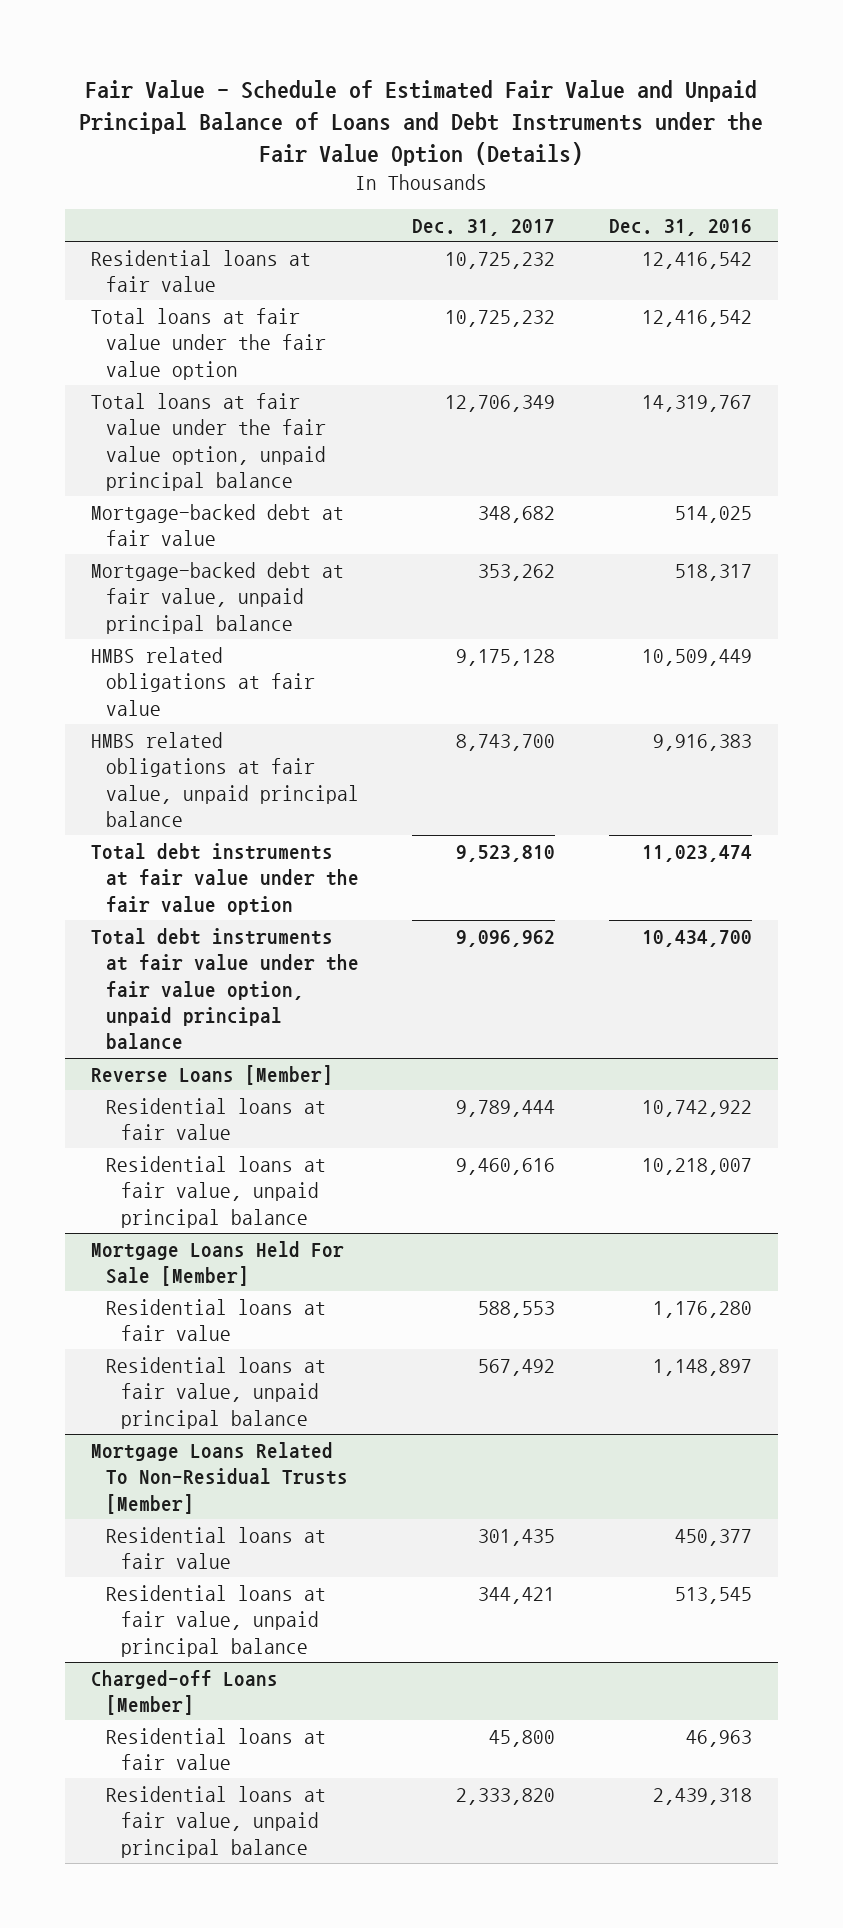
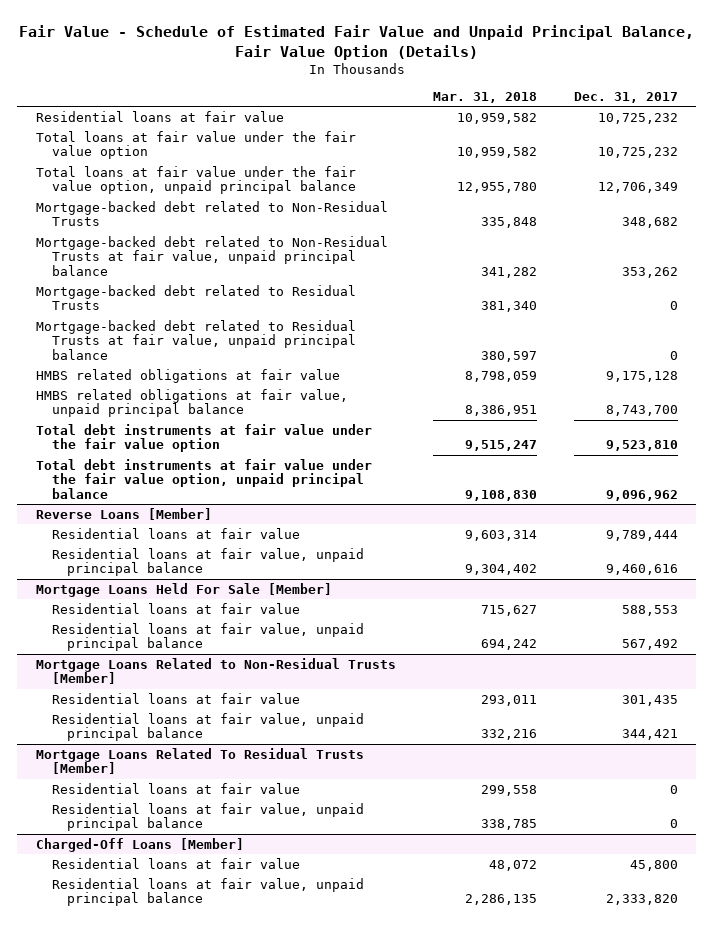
- Fair Value - Schedule of Estimated Fair Value and Unpaid Principal Balance of Loans and Debt Instruments under the Fair Value Option (Details)
+ Fair Value - Schedule of Estimated Fair Value and Unpaid Principal Balance, Fair Value Option (Details)
- | Dec. 31, 2017 | Dec. 31, 2016
+ | Mar. 31, 2018 | Dec. 31, 2017
- Mortgage-backed debt at fair value | 348,682 | 514,025
- Mortgage-backed debt at fair value, unpaid principal balance | 353,262 | 518,317
+ Mortgage-backed debt related to Non-Residual Trusts | 335,848 | 348,682
+ Mortgage-backed debt related to Non-Residual Trusts at fair value, unpaid principal balance | 341,282 | 353,262
+ Mortgage-backed debt related to Residual Trusts | 381,340 | 0
+ Mortgage-backed debt related to Residual Trusts at fair value, unpaid principal balance | 380,597 | 0
- Mortgage Loans Related To Non-Residual Trusts [Member]
+ Mortgage Loans Related to Non-Residual Trusts [Member]
- Charged-off Loans [Member]
+ Mortgage Loans Related To Residual Trusts [Member]
+ Residential loans at fair value | 299,558 | 0
+ Residential loans at fair value, unpaid principal balance | 338,785 | 0
+ Charged-Off Loans [Member]

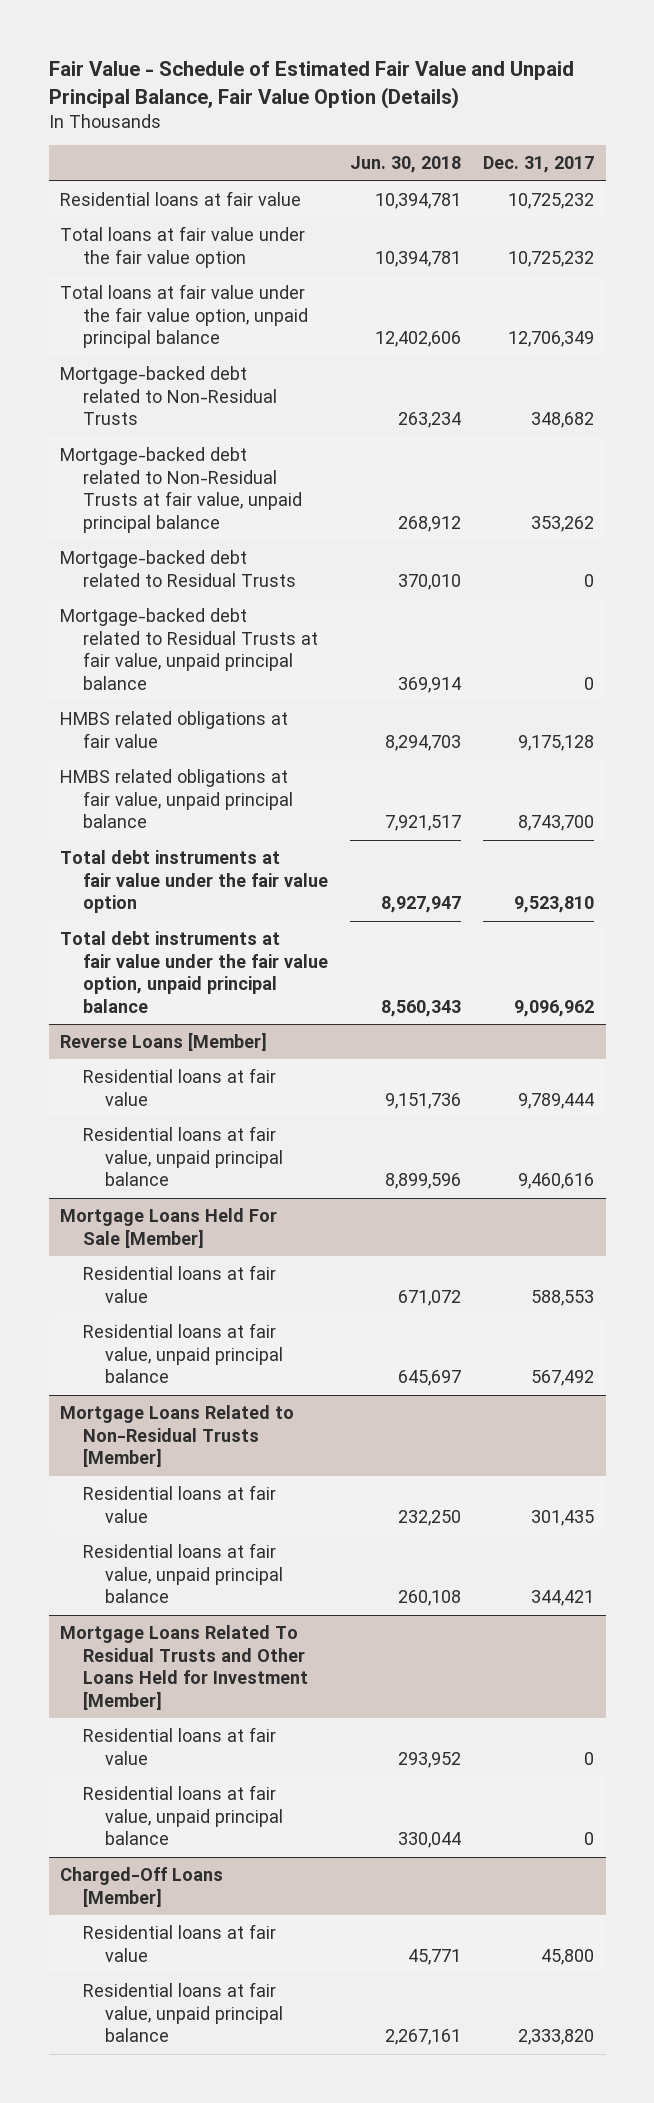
- | Mar. 31, 2018 | Dec. 31, 2017
+ | Jun. 30, 2018 | Dec. 31, 2017
- Mortgage Loans Related To Residual Trusts [Member]
+ Mortgage Loans Related To Residual Trusts and Other Loans Held for Investment [Member]

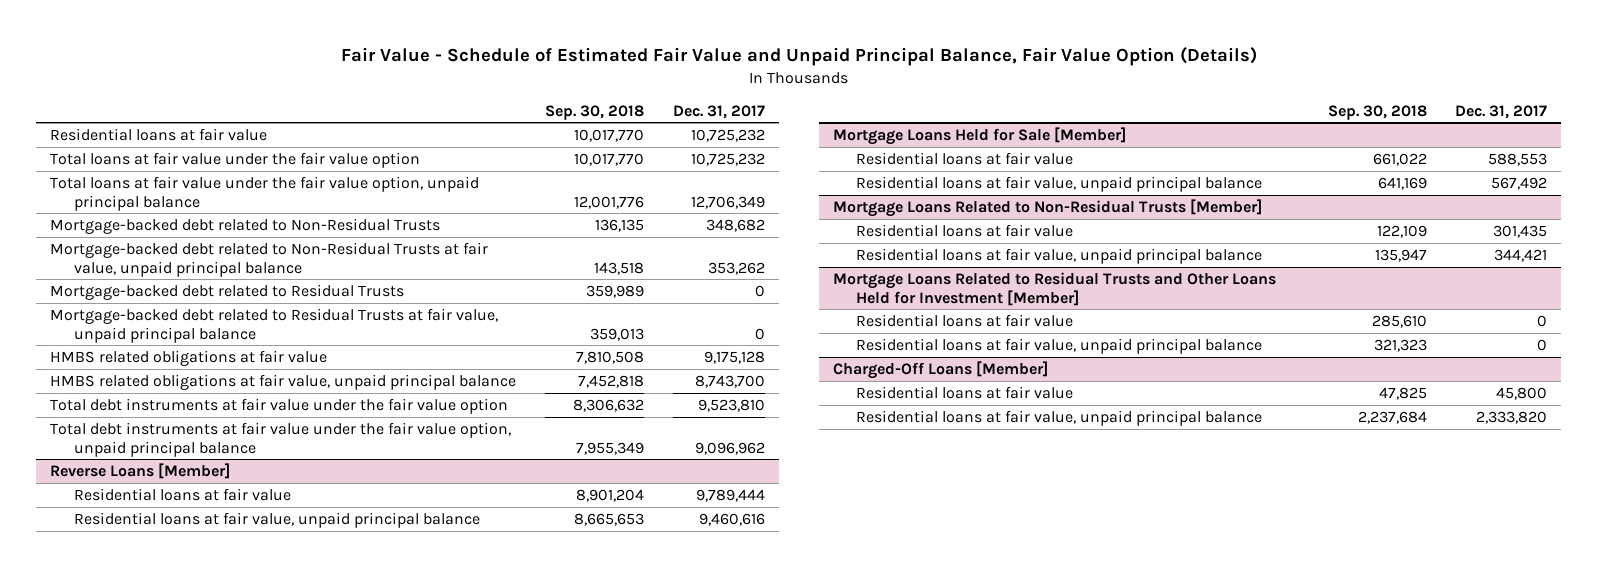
- | Jun. 30, 2018 | Dec. 31, 2017
+ | Sep. 30, 2018 | Dec. 31, 2017
- Mortgage Loans Held For Sale [Member]
+ Mortgage Loans Held for Sale [Member]
- Mortgage Loans Related To Residual Trusts and Other Loans Held for Investment [Member]
+ Mortgage Loans Related to Residual Trusts and Other Loans Held for Investment [Member]

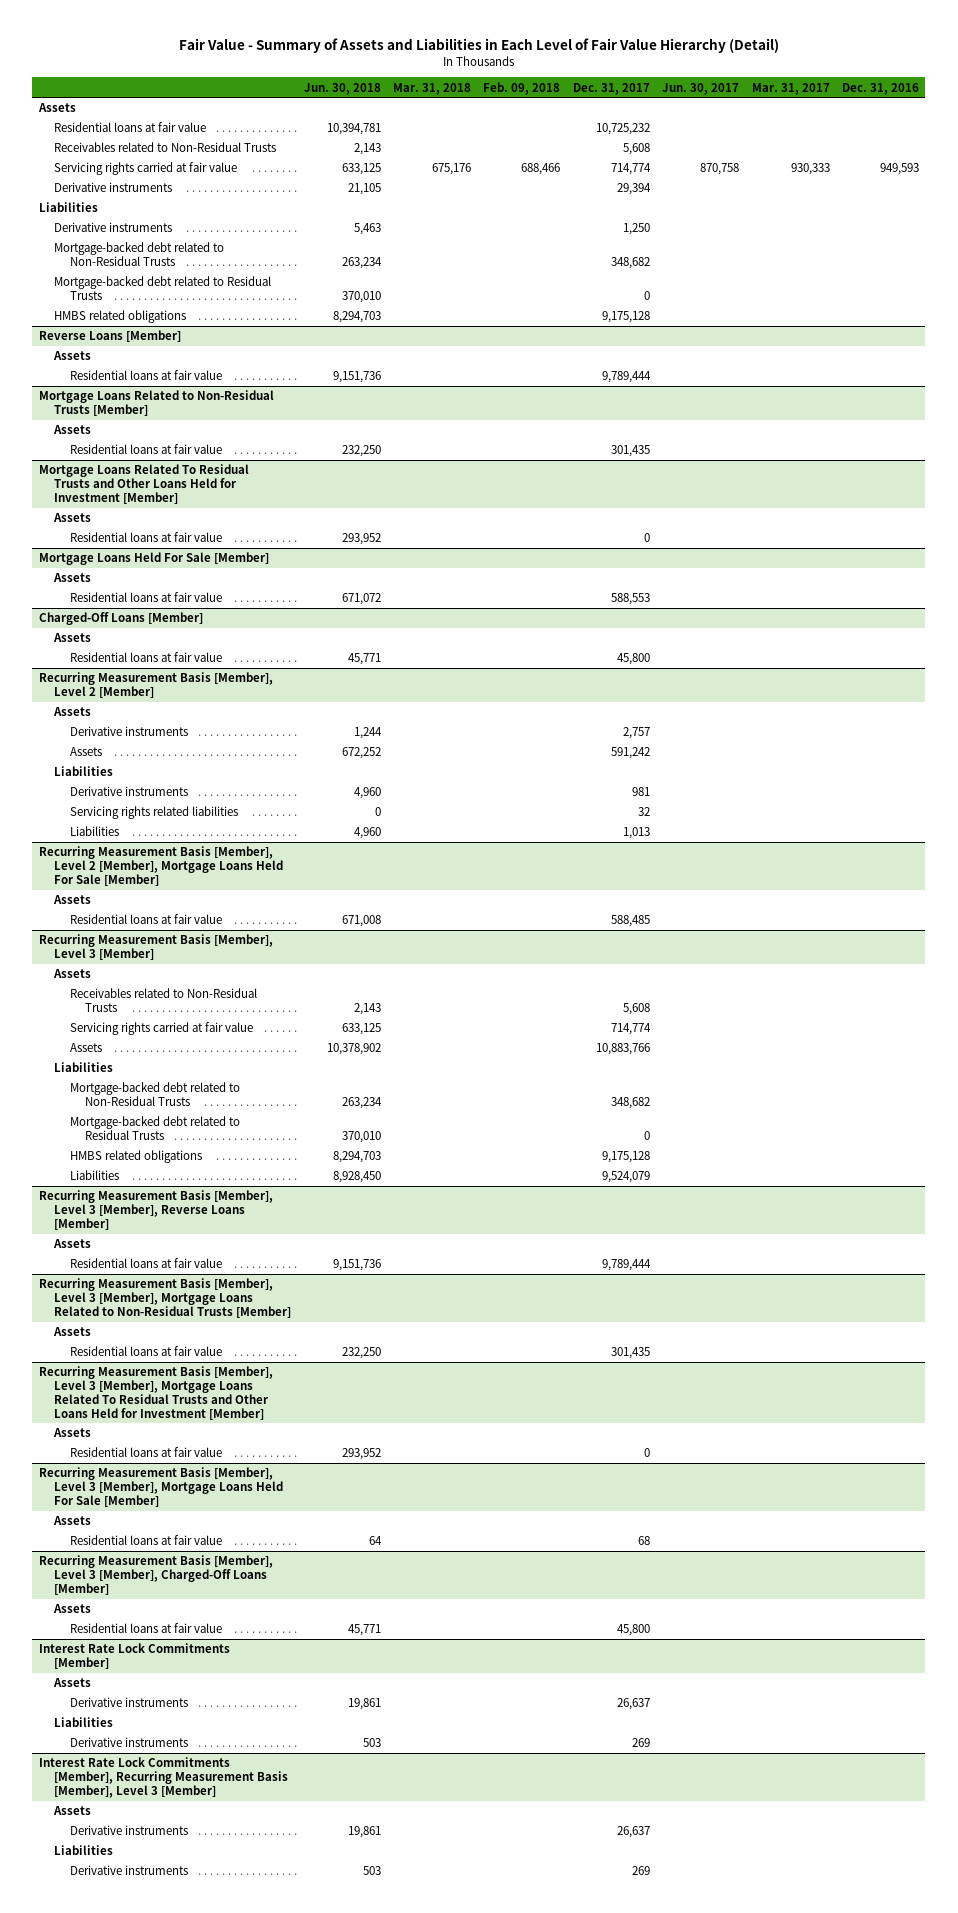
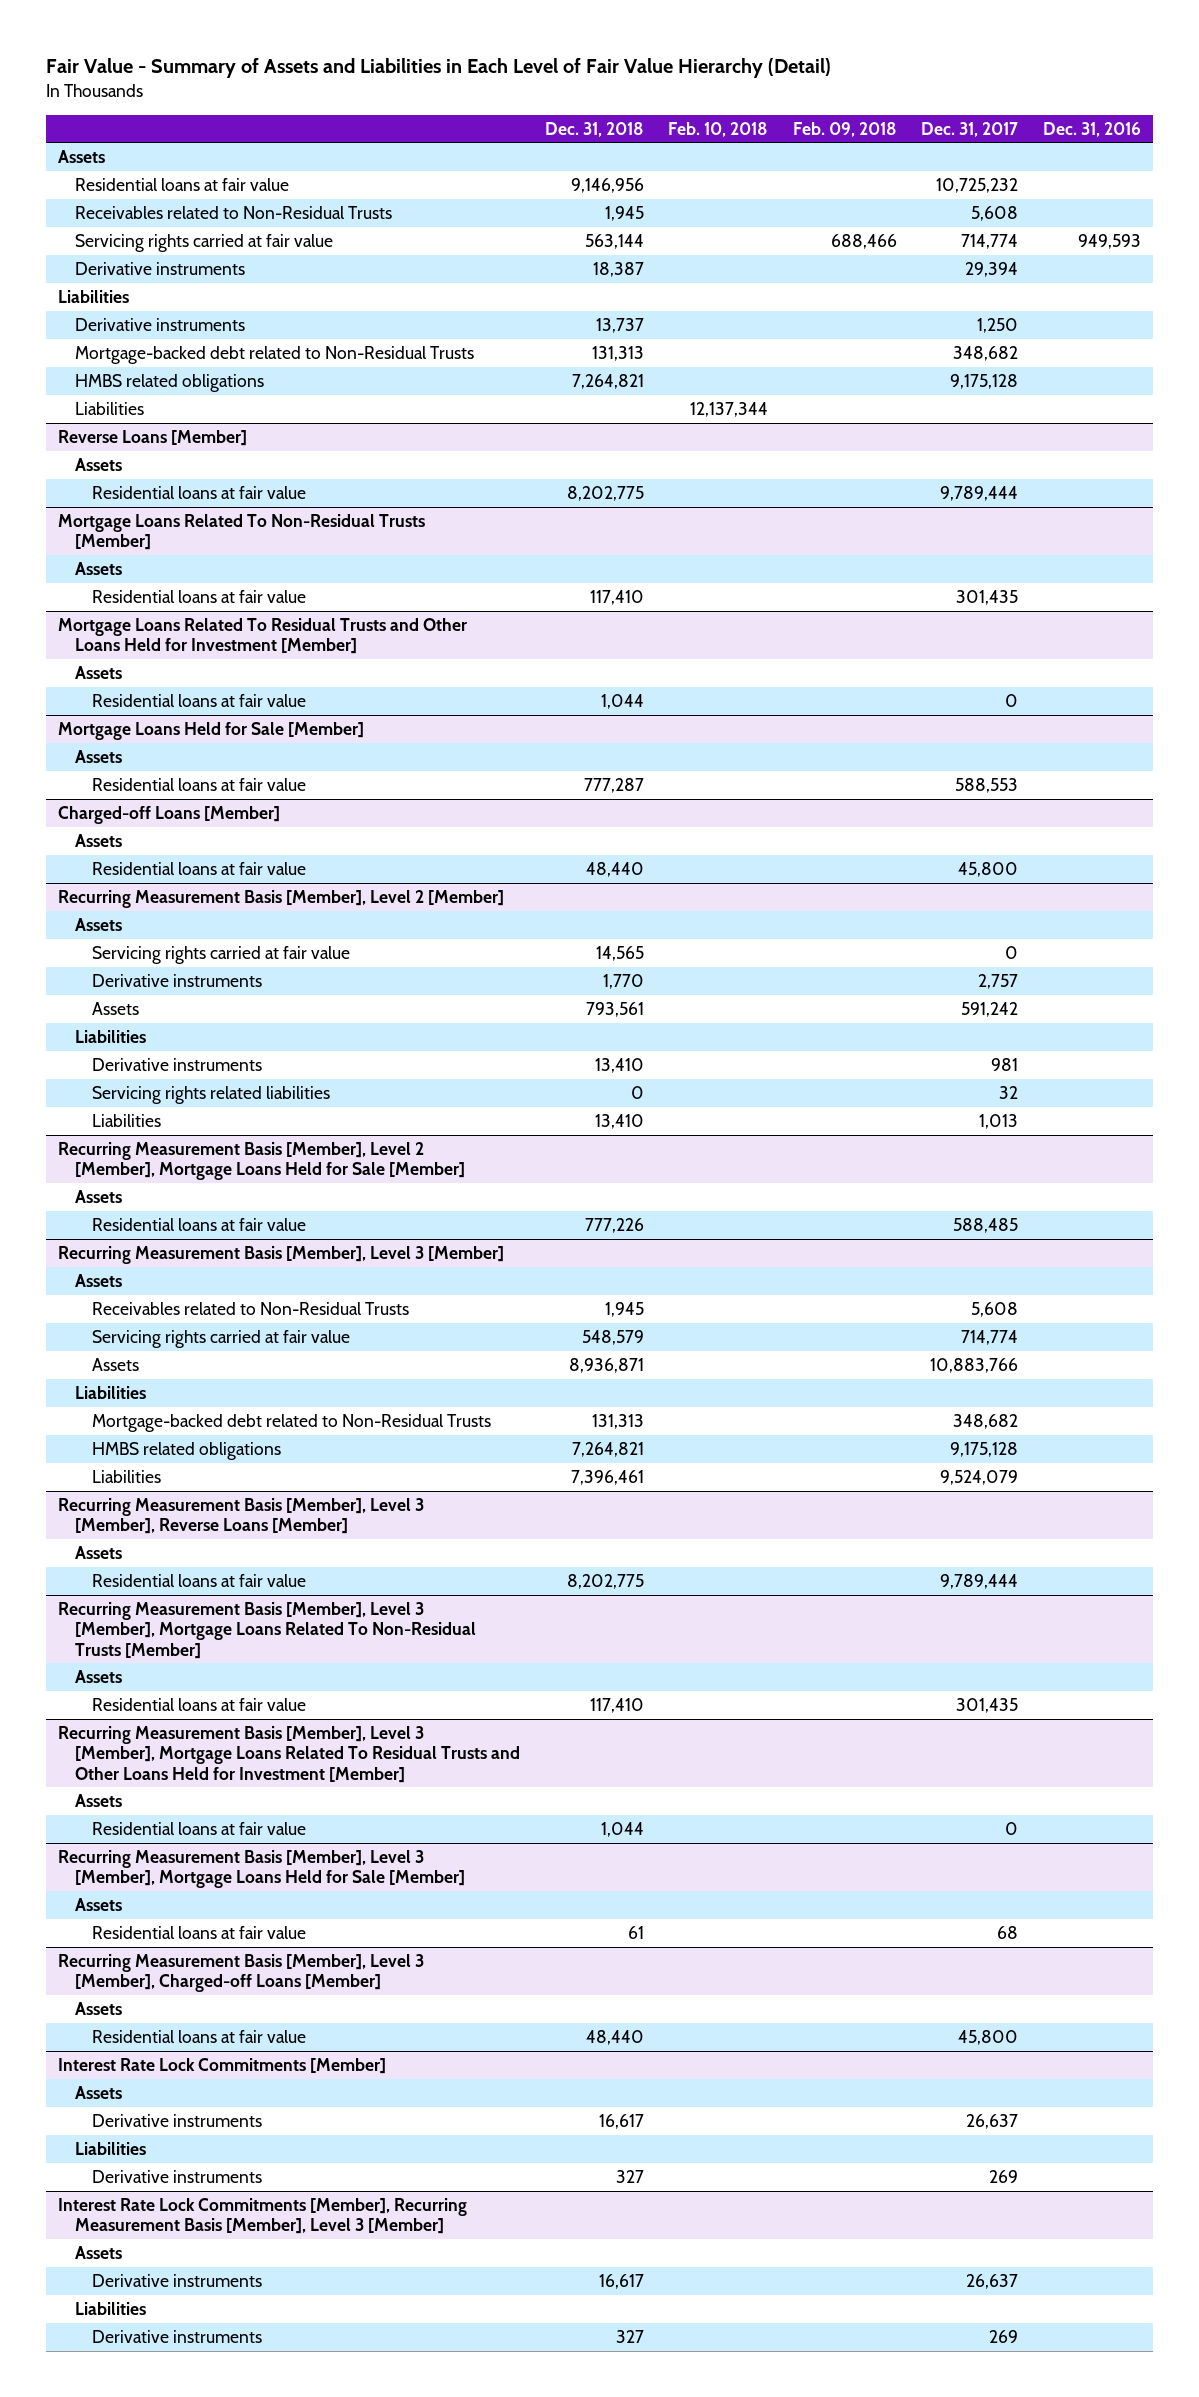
- | Jun. 30, 2018 | Mar. 31, 2018 | Feb. 09, 2018 | Dec. 31, 2017 | Jun. 30, 2017 | Mar. 31, 2017 | Dec. 31, 2016
+ | Dec. 31, 2018 | Feb. 10, 2018 | Feb. 09, 2018 | Dec. 31, 2017 | Dec. 31, 2016
- Mortgage-backed debt related to Residual Trusts | 370,010 | | | 0 | | |
+ Liabilities | | 12,137,344 | | |
- Mortgage Loans Related to Non-Residual Trusts [Member]
+ Mortgage Loans Related To Non-Residual Trusts [Member]
- Mortgage Loans Held For Sale [Member]
+ Mortgage Loans Held for Sale [Member]
- Charged-Off Loans [Member]
+ Charged-off Loans [Member]
@ Recurring Measurement Basis [Member], Level 2 [Member]
+ Servicing rights carried at fair value | 14,565 | | | 0 |
- Recurring Measurement Basis [Member], Level 2 [Member], Mortgage Loans Held For Sale [Member]
+ Recurring Measurement Basis [Member], Level 2 [Member], Mortgage Loans Held for Sale [Member]
@ Recurring Measurement Basis [Member], Level 3 [Member]
- Mortgage-backed debt related to Residual Trusts | 370,010 | | | 0 | | |
- Recurring Measurement Basis [Member], Level 3 [Member], Mortgage Loans Related to Non-Residual Trusts [Member]
+ Recurring Measurement Basis [Member], Level 3 [Member], Mortgage Loans Related To Non-Residual Trusts [Member]
- Recurring Measurement Basis [Member], Level 3 [Member], Mortgage Loans Held For Sale [Member]
+ Recurring Measurement Basis [Member], Level 3 [Member], Mortgage Loans Held for Sale [Member]
- Recurring Measurement Basis [Member], Level 3 [Member], Charged-Off Loans [Member]
+ Recurring Measurement Basis [Member], Level 3 [Member], Charged-off Loans [Member]

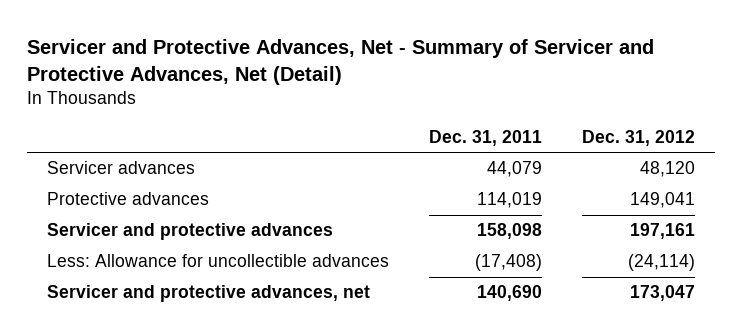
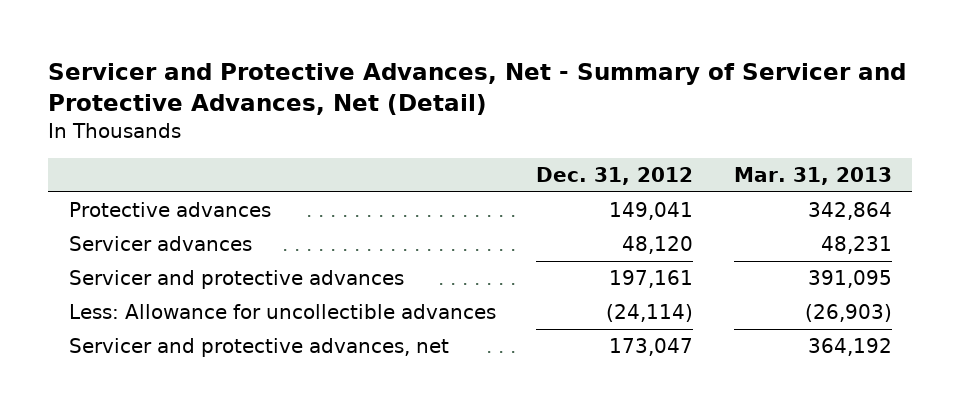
- | Dec. 31, 2011 | Dec. 31, 2012
+ | Dec. 31, 2012 | Mar. 31, 2013
moved down: Servicer advances | 48,120 | 48,231

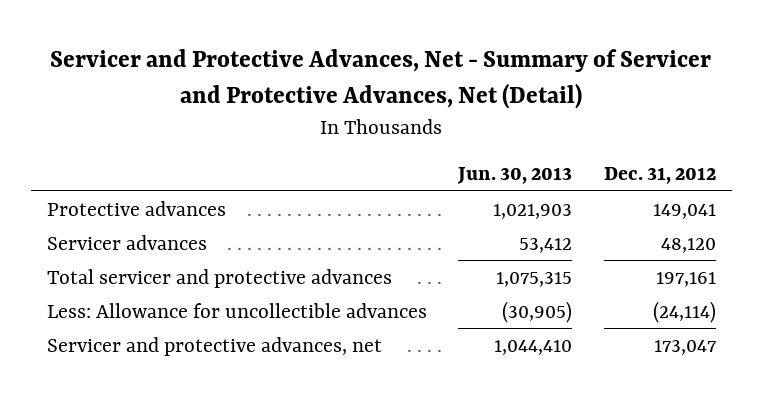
- | Dec. 31, 2012 | Mar. 31, 2013
+ | Jun. 30, 2013 | Dec. 31, 2012
- Servicer and protective advances | 197,161 | 391,095
+ Total servicer and protective advances | 1,075,315 | 197,161

